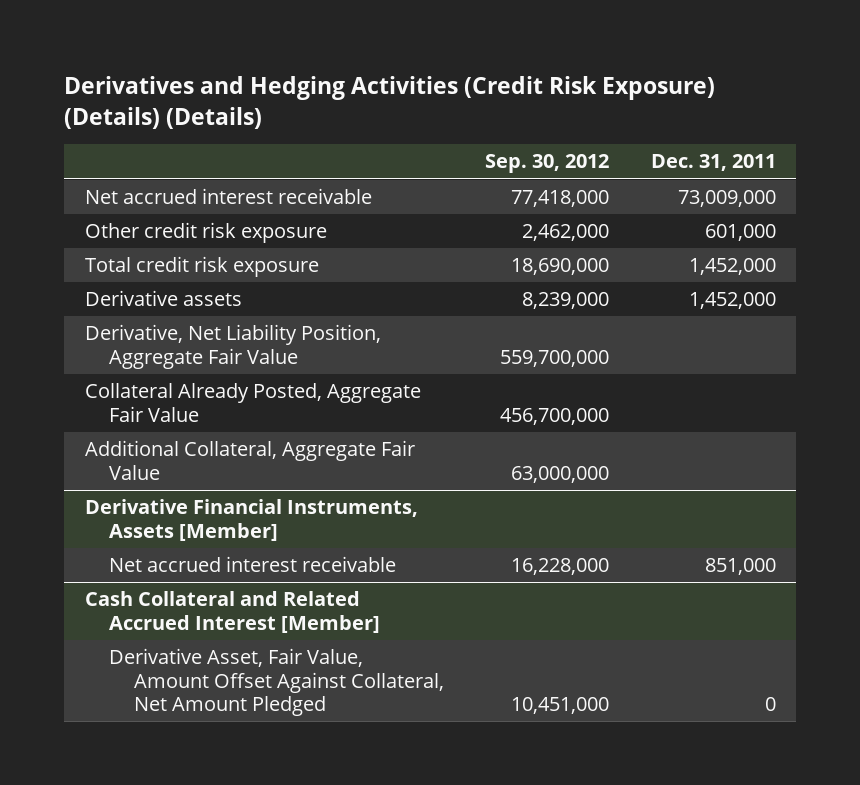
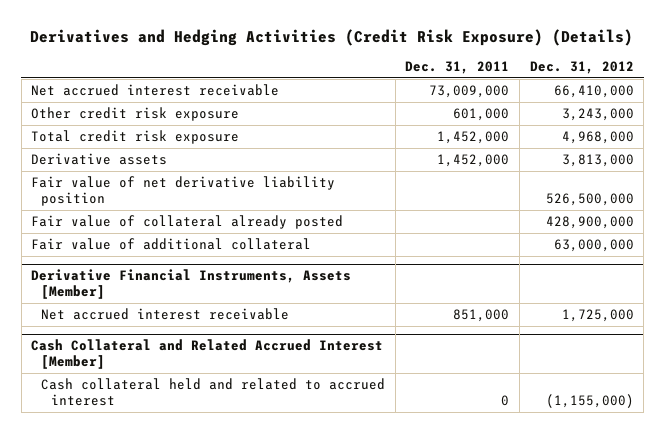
- Derivatives and Hedging Activities (Credit Risk Exposure) (Details) (Details)
+ Derivatives and Hedging Activities (Credit Risk Exposure) (Details)
- | Sep. 30, 2012 | Dec. 31, 2011
+ | Dec. 31, 2011 | Dec. 31, 2012
- Derivative, Net Liability Position, Aggregate Fair Value | 559,700,000 |
- Collateral Already Posted, Aggregate Fair Value | 456,700,000 |
- Additional Collateral, Aggregate Fair Value | 63,000,000 |
+ Fair value of net derivative liability position | | 526,500,000
+ Fair value of collateral already posted | | 428,900,000
+ Fair value of additional collateral | | 63,000,000
@ Cash Collateral and Related Accrued Interest [Member]
- Derivative Asset, Fair Value, Amount Offset Against Collateral, Net Amount Pledged | 10,451,000 | 0
+ Cash collateral held and related to accrued interest | 0 | (1,155,000)

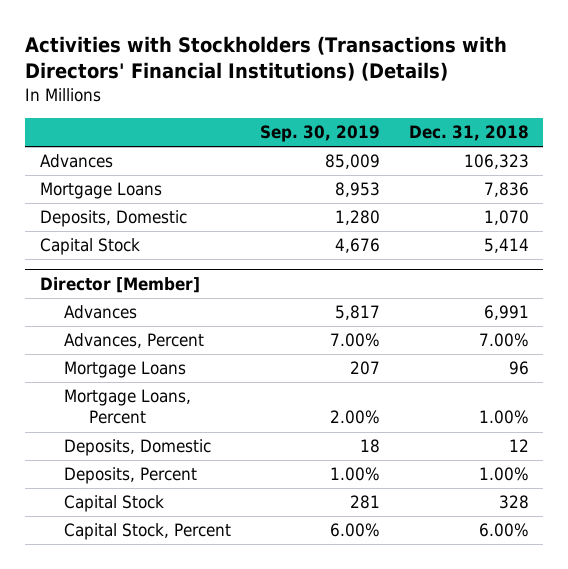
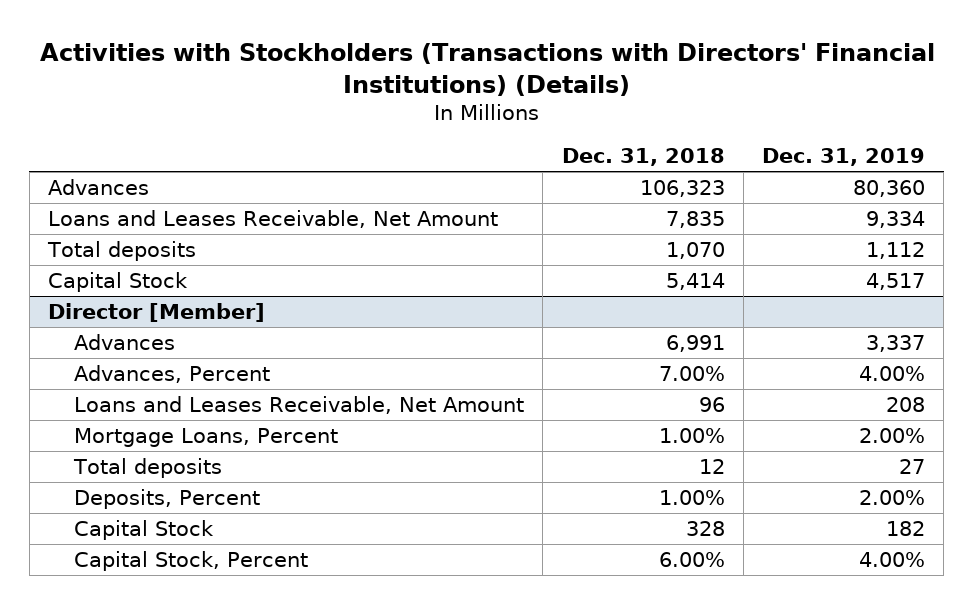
- | Sep. 30, 2019 | Dec. 31, 2018
+ | Dec. 31, 2018 | Dec. 31, 2019
- Mortgage Loans | 8,953 | 7,836
- Deposits, Domestic | 1,280 | 1,070
+ Loans and Leases Receivable, Net Amount | 7,835 | 9,334
+ Total deposits | 1,070 | 1,112
@ Director [Member]
- Mortgage Loans | 207 | 96
+ Loans and Leases Receivable, Net Amount | 96 | 208
- Deposits, Domestic | 18 | 12
+ Total deposits | 12 | 27

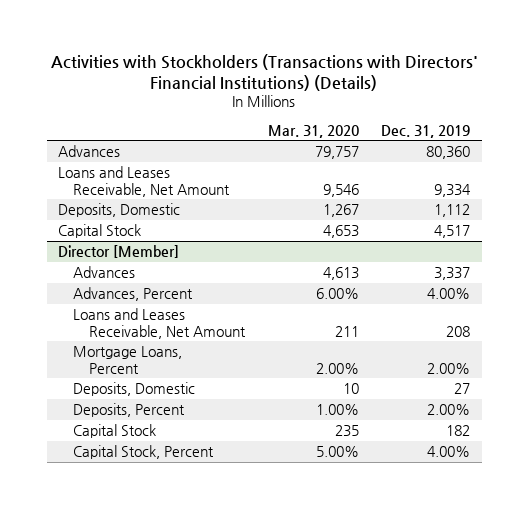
- | Dec. 31, 2018 | Dec. 31, 2019
+ | Mar. 31, 2020 | Dec. 31, 2019
- Total deposits | 1,070 | 1,112
+ Deposits, Domestic | 1,267 | 1,112
@ Director [Member]
- Total deposits | 12 | 27
+ Deposits, Domestic | 10 | 27

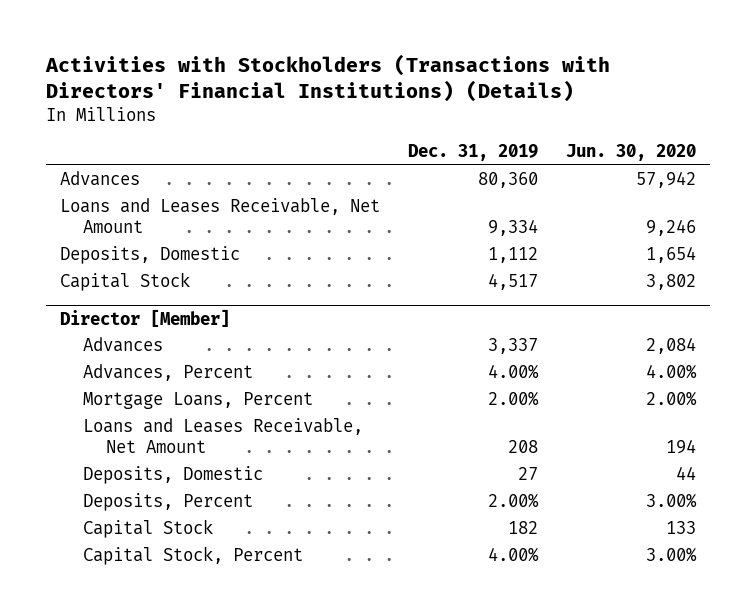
- | Mar. 31, 2020 | Dec. 31, 2019
+ | Dec. 31, 2019 | Jun. 30, 2020
@ Director [Member]
moved down: Loans and Leases Receivable, Net Amount | 208 | 194

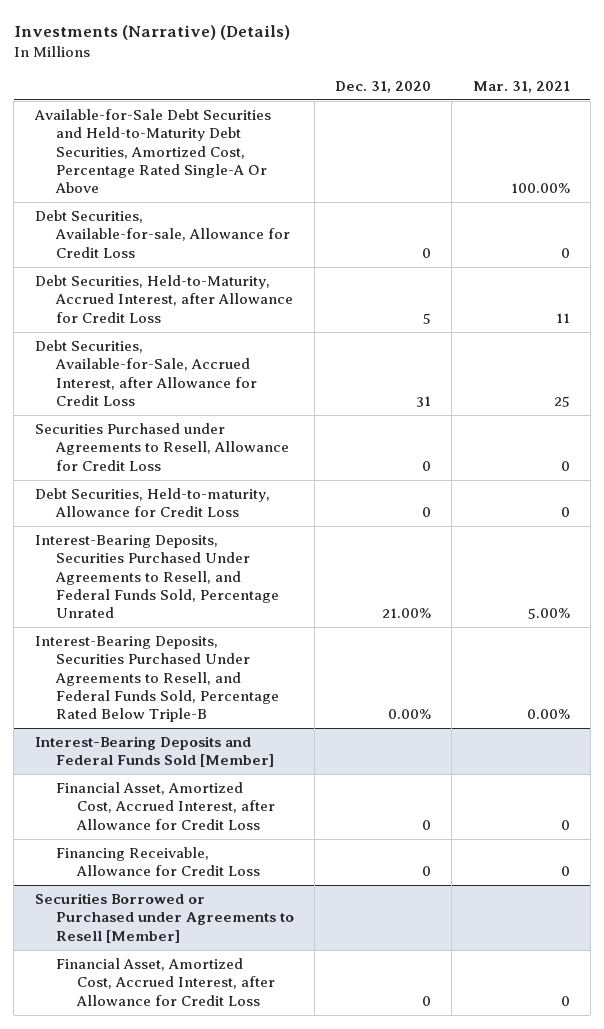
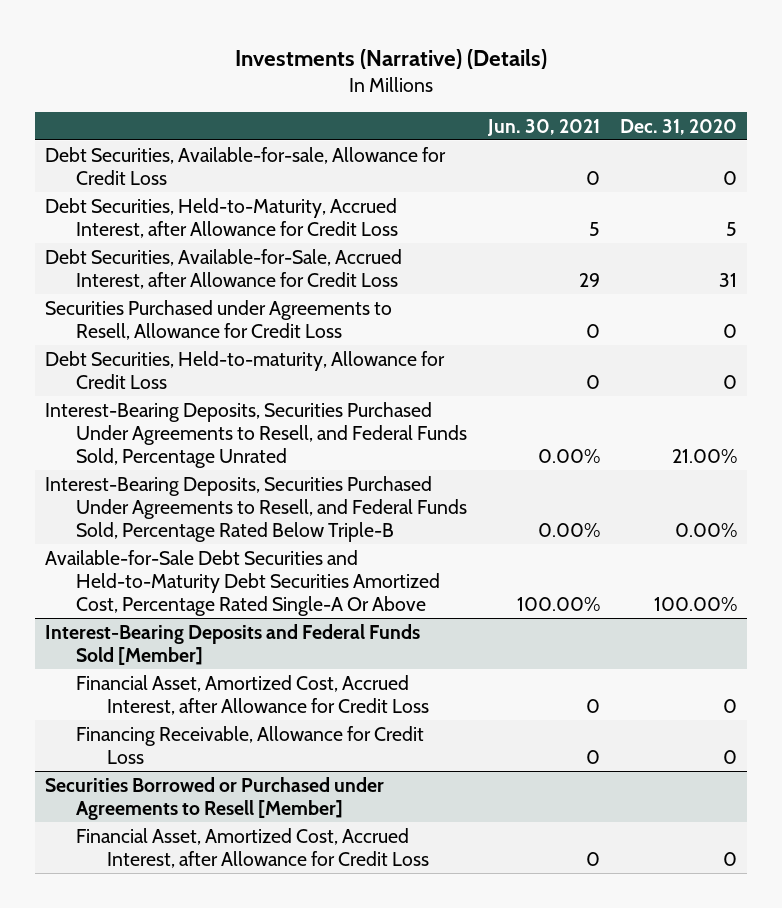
- | Dec. 31, 2020 | Mar. 31, 2021
+ | Jun. 30, 2021 | Dec. 31, 2020
- Available-for-Sale Debt Securities and Held-to-Maturity Debt Securities, Amortized Cost, Percentage Rated Single-A Or Above | | 100.00%
+ Available-for-Sale Debt Securities and Held-to-Maturity Debt Securities Amortized Cost, Percentage Rated Single-A Or Above | 100.00% | 100.00%

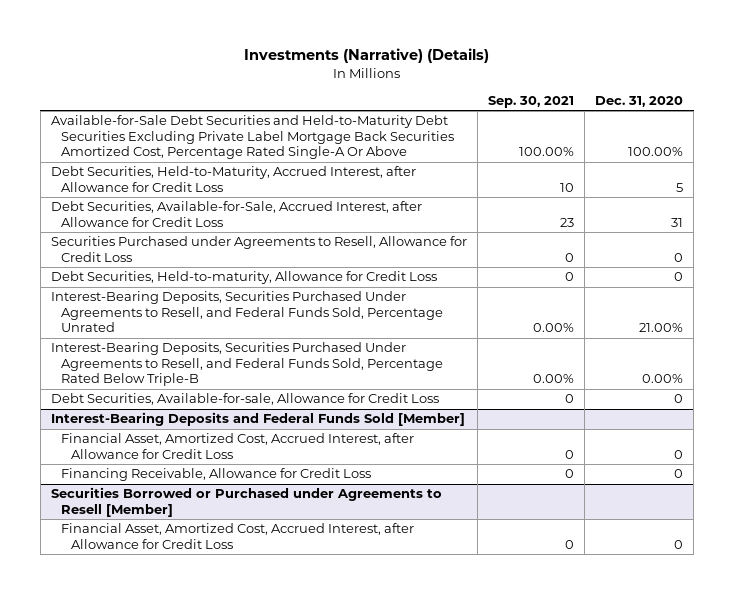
- | Jun. 30, 2021 | Dec. 31, 2020
+ | Sep. 30, 2021 | Dec. 31, 2020
+ Available-for-Sale Debt Securities and Held-to-Maturity Debt Securities Excluding Private Label Mortgage Back Securities Amortized Cost, Percentage Rated Single-A Or Above | 100.00% | 100.00%
- Available-for-Sale Debt Securities and Held-to-Maturity Debt Securities Amortized Cost, Percentage Rated Single-A Or Above | 100.00% | 100.00%
moved down: Debt Securities, Available-for-sale, Allowance for Credit Loss | 0 | 0

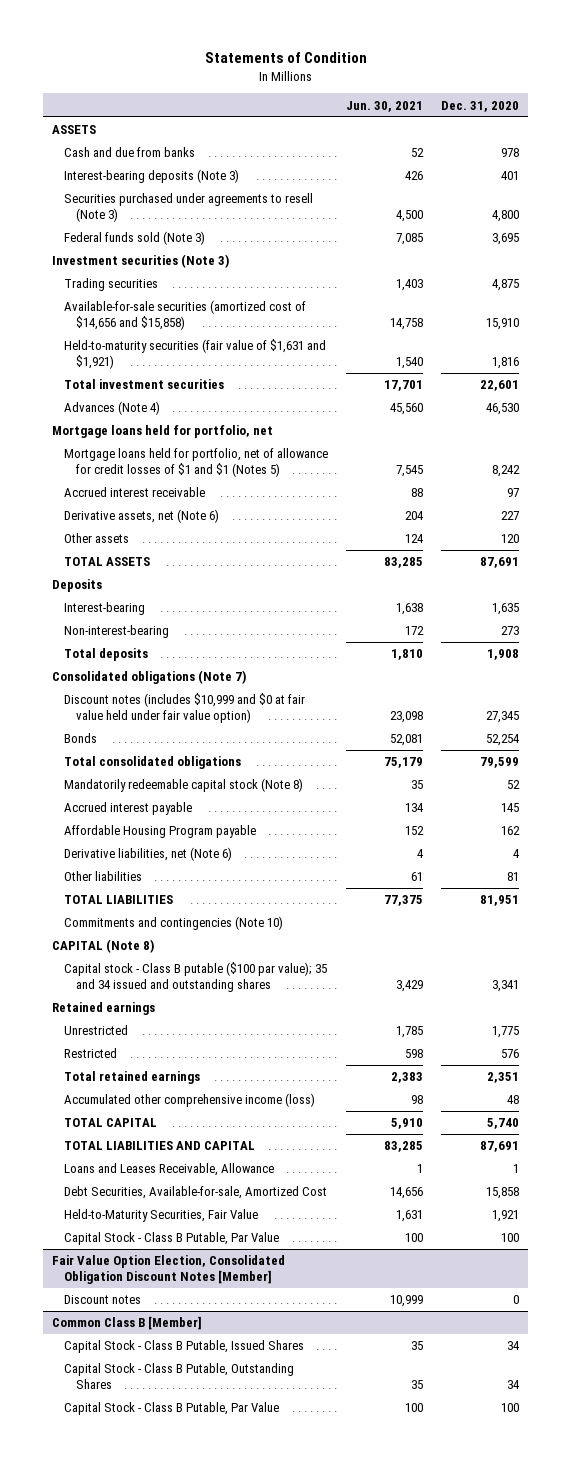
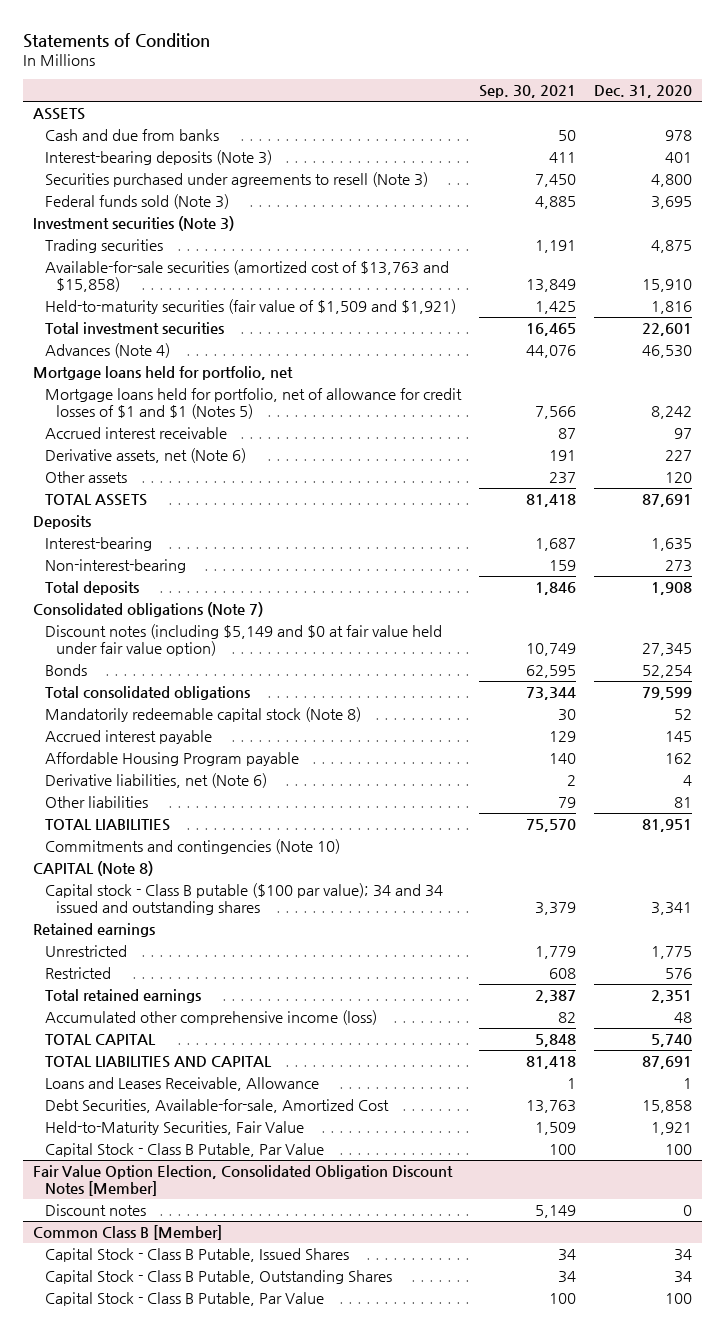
- | Jun. 30, 2021 | Dec. 31, 2020
+ | Sep. 30, 2021 | Dec. 31, 2020
- Available-for-sale securities (amortized cost of $14,656 and $15,858) | 14,758 | 15,910
- Held-to-maturity securities (fair value of $1,631 and $1,921) | 1,540 | 1,816
+ Available-for-sale securities (amortized cost of $13,763 and $15,858) | 13,849 | 15,910
+ Held-to-maturity securities (fair value of $1,509 and $1,921) | 1,425 | 1,816
- Discount notes (includes $10,999 and $0 at fair value held under fair value option) | 23,098 | 27,345
+ Discount notes (including $5,149 and $0 at fair value held under fair value option) | 10,749 | 27,345
- Capital stock - Class B putable ($100 par value); 35 and 34 issued and outstanding shares | 3,429 | 3,341
+ Capital stock - Class B putable ($100 par value); 34 and 34 issued and outstanding shares | 3,379 | 3,341

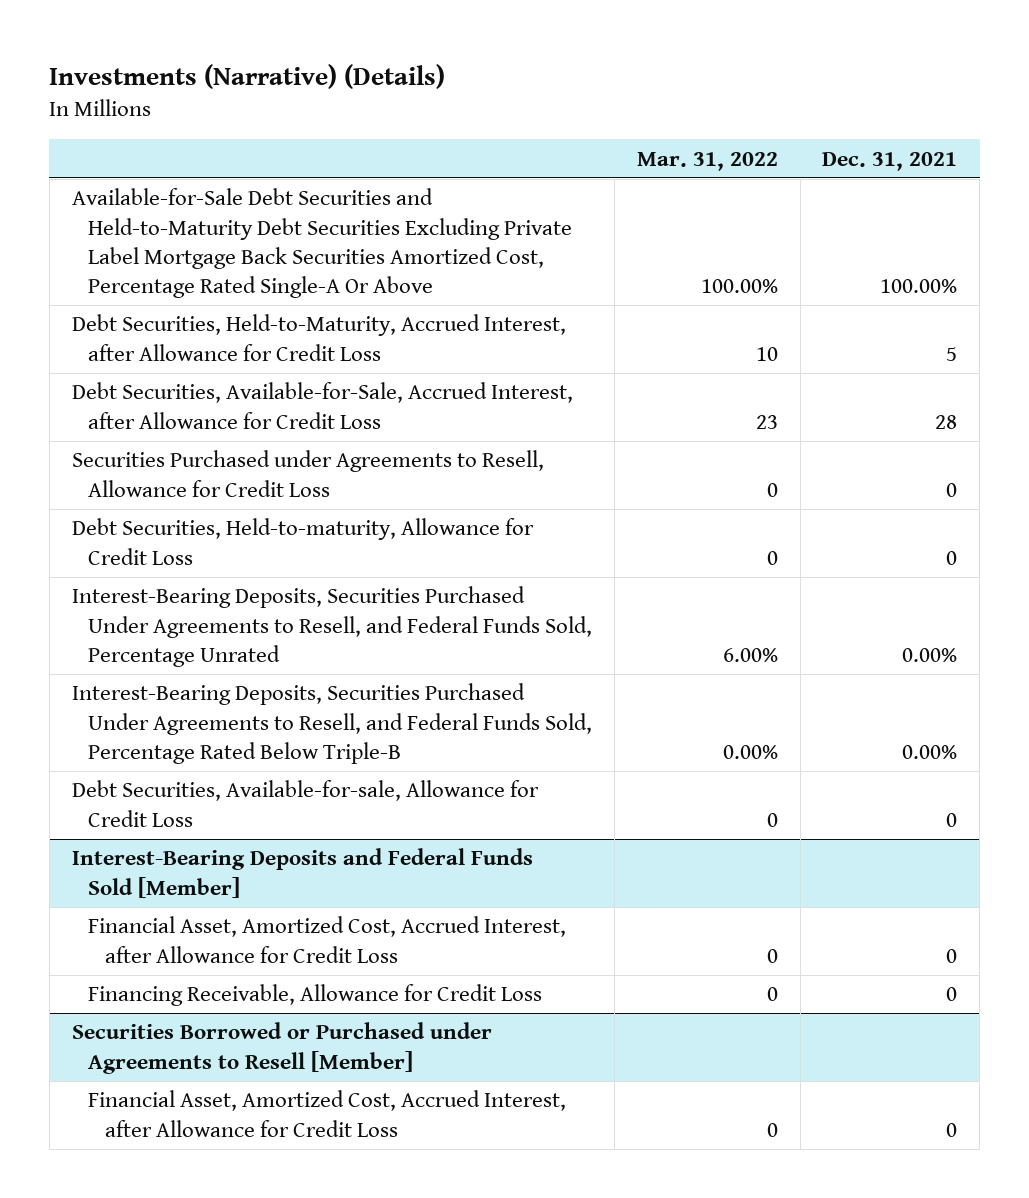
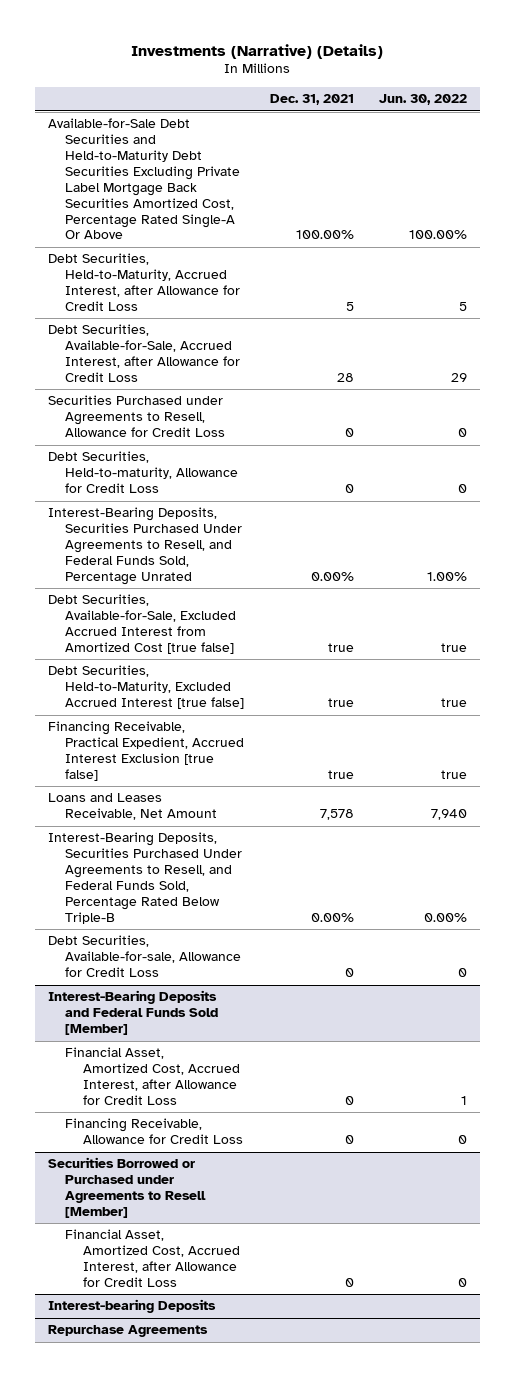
- | Mar. 31, 2022 | Dec. 31, 2021
+ | Dec. 31, 2021 | Jun. 30, 2022
+ Debt Securities, Available-for-Sale, Excluded Accrued Interest from Amortized Cost [true false] | true | true
+ Debt Securities, Held-to-Maturity, Excluded Accrued Interest [true false] | true | true
+ Financing Receivable, Practical Expedient, Accrued Interest Exclusion [true false] | true | true
+ Loans and Leases Receivable, Net Amount | 7,578 | 7,940
+ Interest-bearing Deposits
+ Repurchase Agreements

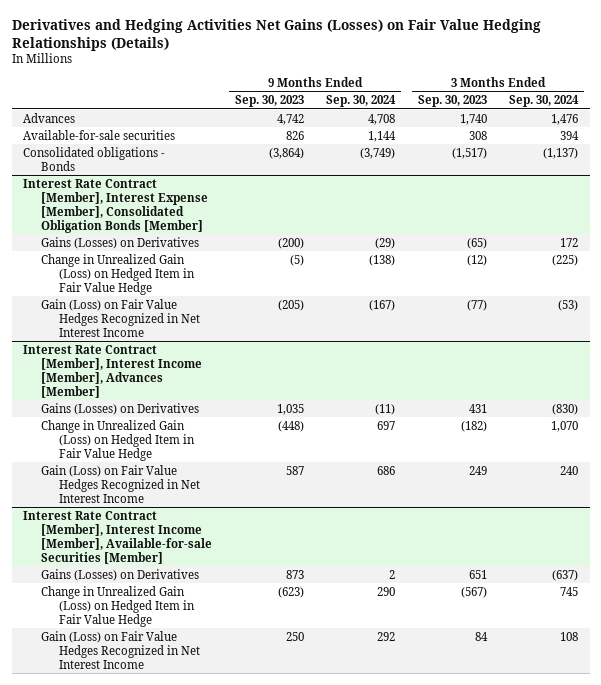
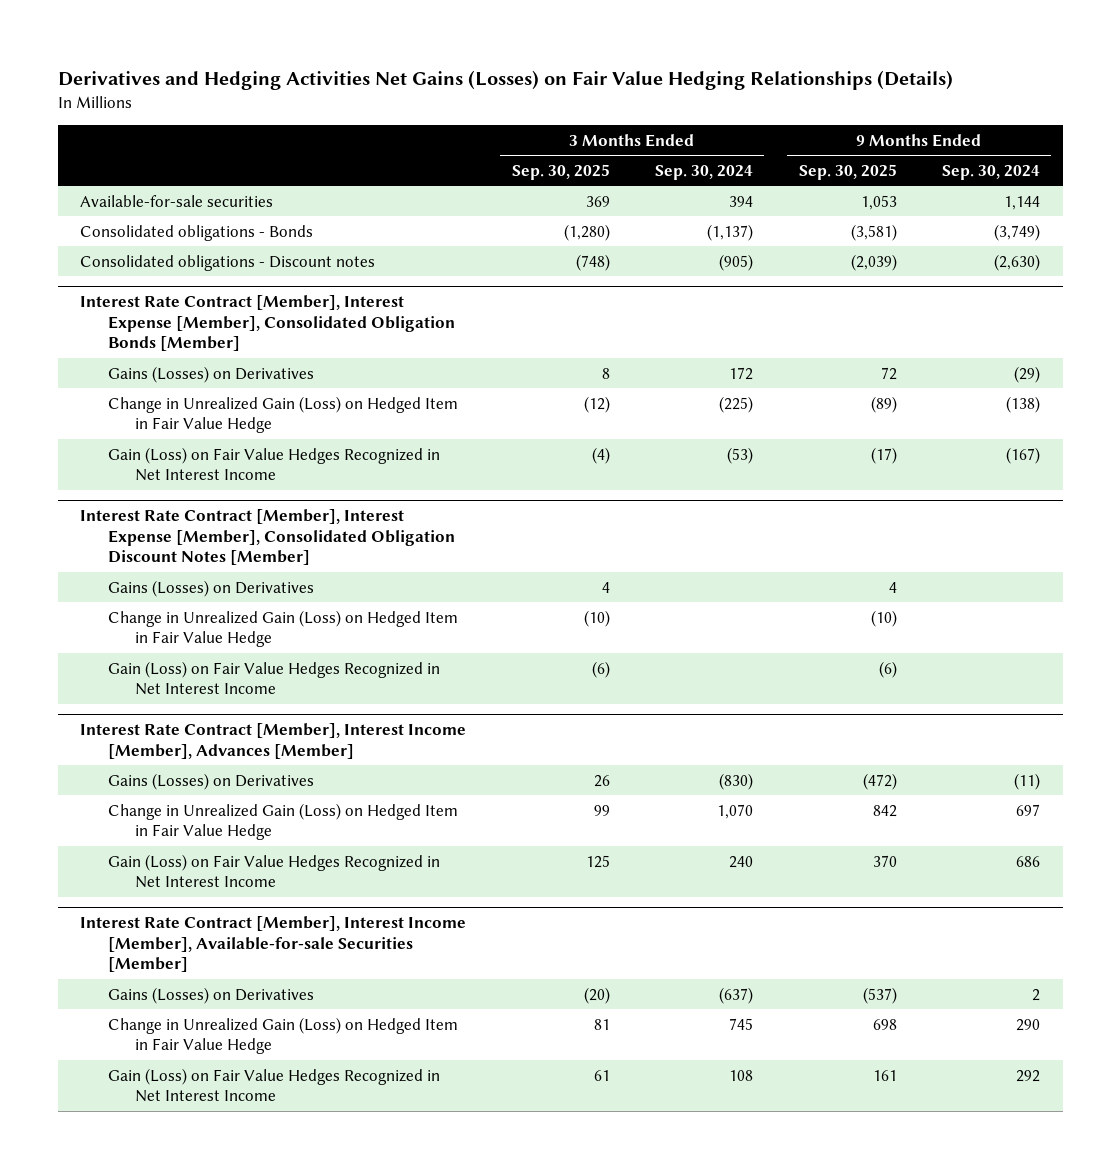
- | 9 Months Ended Sep. 30, 2023 | 9 Months Ended Sep. 30, 2024 | 3 Months Ended Sep. 30, 2023 | 3 Months Ended Sep. 30, 2024
+ | 3 Months Ended Sep. 30, 2025 | 3 Months Ended Sep. 30, 2024 | 9 Months Ended Sep. 30, 2025 | 9 Months Ended Sep. 30, 2024
- Advances | 4,742 | 4,708 | 1,740 | 1,476
+ Consolidated obligations - Discount notes | (748) | (905) | (2,039) | (2,630)
+ Interest Rate Contract [Member], Interest Expense [Member], Consolidated Obligation Discount Notes [Member]
+ Gains (Losses) on Derivatives | 4 | | 4 |
+ Change in Unrealized Gain (Loss) on Hedged Item in Fair Value Hedge | (10) | | (10) |
+ Gain (Loss) on Fair Value Hedges Recognized in Net Interest Income | (6) | | (6) |

